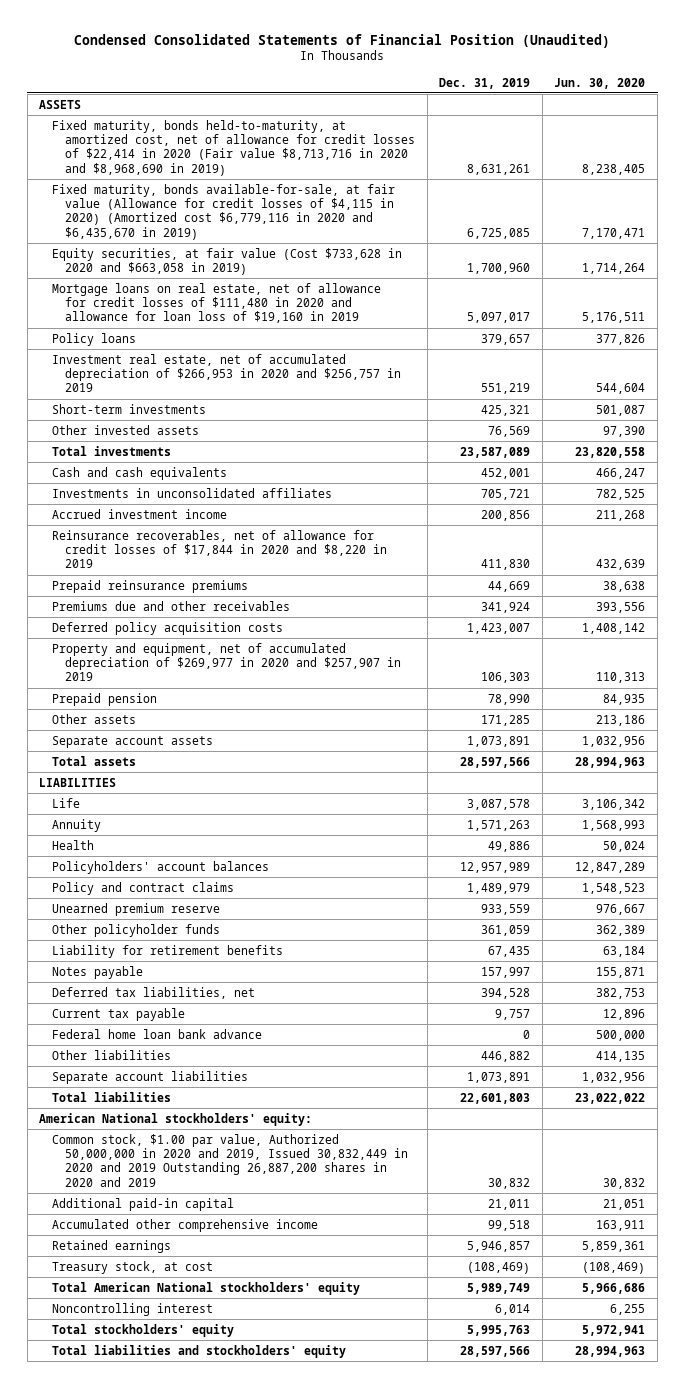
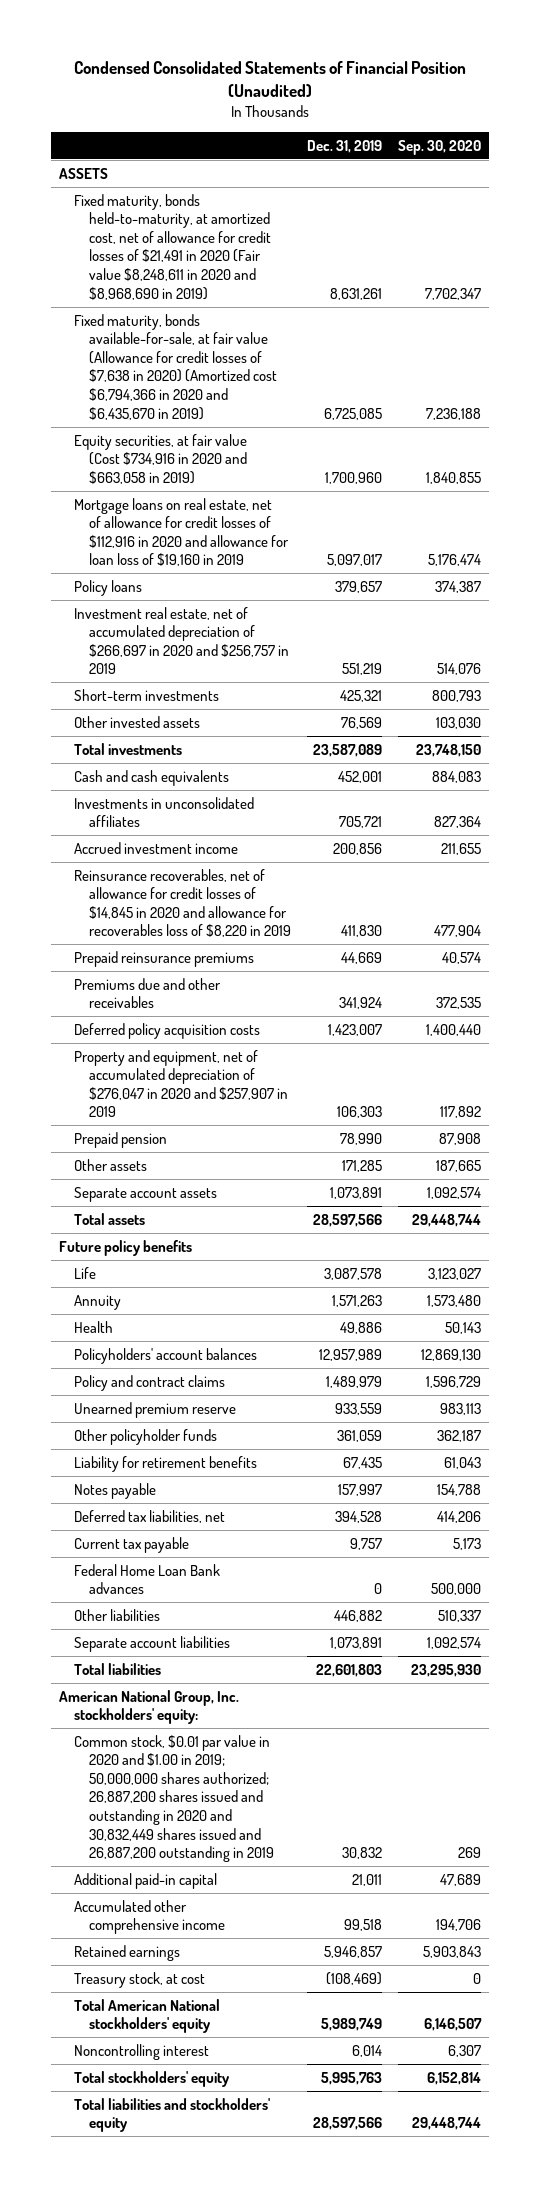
- | Dec. 31, 2019 | Jun. 30, 2020
+ | Dec. 31, 2019 | Sep. 30, 2020
- Fixed maturity, bonds held-to-maturity, at amortized cost, net of allowance for credit losses of $22,414 in 2020 (Fair value $8,713,716 in 2020 and $8,968,690 in 2019) | 8,631,261 | 8,238,405
- Fixed maturity, bonds available-for-sale, at fair value (Allowance for credit losses of $4,115 in 2020) (Amortized cost $6,779,116 in 2020 and $6,435,670 in 2019) | 6,725,085 | 7,170,471
- Equity securities, at fair value (Cost $733,628 in 2020 and $663,058 in 2019) | 1,700,960 | 1,714,264
- Mortgage loans on real estate, net of allowance for credit losses of $111,480 in 2020 and allowance for loan loss of $19,160 in 2019 | 5,097,017 | 5,176,511
+ Fixed maturity, bonds held-to-maturity, at amortized cost, net of allowance for credit losses of $21,491 in 2020 (Fair value $8,248,611 in 2020 and $8,968,690 in 2019) | 8,631,261 | 7,702,347
+ Fixed maturity, bonds available-for-sale, at fair value (Allowance for credit losses of $7,638 in 2020) (Amortized cost $6,794,366 in 2020 and $6,435,670 in 2019) | 6,725,085 | 7,236,188
+ Equity securities, at fair value (Cost $734,916 in 2020 and $663,058 in 2019) | 1,700,960 | 1,840,855
+ Mortgage loans on real estate, net of allowance for credit losses of $112,916 in 2020 and allowance for loan loss of $19,160 in 2019 | 5,097,017 | 5,176,474
- Investment real estate, net of accumulated depreciation of $266,953 in 2020 and $256,757 in 2019 | 551,219 | 544,604
+ Investment real estate, net of accumulated depreciation of $266,697 in 2020 and $256,757 in 2019 | 551,219 | 514,076
- Reinsurance recoverables, net of allowance for credit losses of $17,844 in 2020 and $8,220 in 2019 | 411,830 | 432,639
+ Reinsurance recoverables, net of allowance for credit losses of $14,845 in 2020 and allowance for recoverables loss of $8,220 in 2019 | 411,830 | 477,904
- Property and equipment, net of accumulated depreciation of $269,977 in 2020 and $257,907 in 2019 | 106,303 | 110,313
+ Property and equipment, net of accumulated depreciation of $276,047 in 2020 and $257,907 in 2019 | 106,303 | 117,892
- LIABILITIES
+ Future policy benefits
- Federal home loan bank advance | 0 | 500,000
+ Federal Home Loan Bank advances | 0 | 500,000
- American National stockholders' equity:
- Common stock, $1.00 par value, Authorized 50,000,000 in 2020 and 2019, Issued 30,832,449 in 2020 and 2019 Outstanding 26,887,200 shares in 2020 and 2019 | 30,832 | 30,832
+ American National Group, Inc. stockholders' equity:
+ Common stock, $0.01 par value in 2020 and $1.00 in 2019; 50,000,000 shares authorized; 26,887,200 shares issued and outstanding in 2020 and 30,832,449 shares issued and 26,887,200 outstanding in 2019 | 30,832 | 269

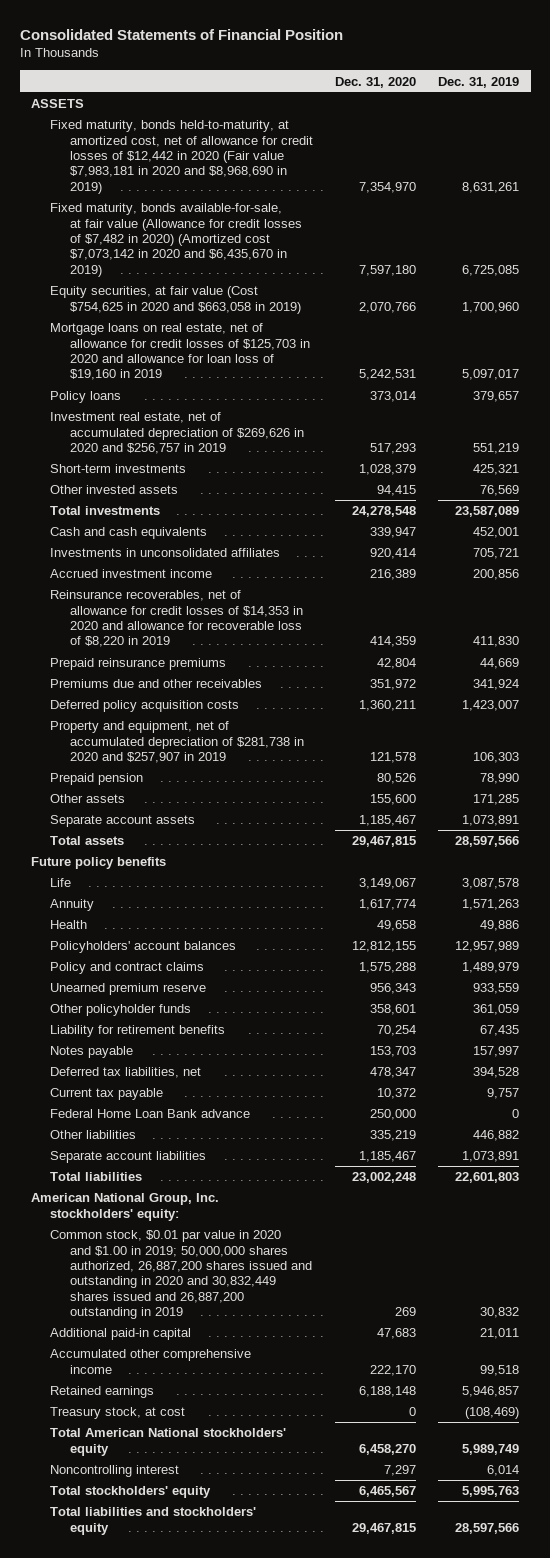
- Condensed Consolidated Statements of Financial Position (Unaudited)
+ Consolidated Statements of Financial Position
- | Dec. 31, 2019 | Sep. 30, 2020
+ | Dec. 31, 2020 | Dec. 31, 2019
- Fixed maturity, bonds held-to-maturity, at amortized cost, net of allowance for credit losses of $21,491 in 2020 (Fair value $8,248,611 in 2020 and $8,968,690 in 2019) | 8,631,261 | 7,702,347
- Fixed maturity, bonds available-for-sale, at fair value (Allowance for credit losses of $7,638 in 2020) (Amortized cost $6,794,366 in 2020 and $6,435,670 in 2019) | 6,725,085 | 7,236,188
- Equity securities, at fair value (Cost $734,916 in 2020 and $663,058 in 2019) | 1,700,960 | 1,840,855
- Mortgage loans on real estate, net of allowance for credit losses of $112,916 in 2020 and allowance for loan loss of $19,160 in 2019 | 5,097,017 | 5,176,474
+ Fixed maturity, bonds held-to-maturity, at amortized cost, net of allowance for credit losses of $12,442 in 2020 (Fair value $7,983,181 in 2020 and $8,968,690 in 2019) | 7,354,970 | 8,631,261
+ Fixed maturity, bonds available-for-sale, at fair value (Allowance for credit losses of $7,482 in 2020) (Amortized cost $7,073,142 in 2020 and $6,435,670 in 2019) | 7,597,180 | 6,725,085
+ Equity securities, at fair value (Cost $754,625 in 2020 and $663,058 in 2019) | 2,070,766 | 1,700,960
+ Mortgage loans on real estate, net of allowance for credit losses of $125,703 in 2020 and allowance for loan loss of $19,160 in 2019 | 5,242,531 | 5,097,017
- Investment real estate, net of accumulated depreciation of $266,697 in 2020 and $256,757 in 2019 | 551,219 | 514,076
+ Investment real estate, net of accumulated depreciation of $269,626 in 2020 and $256,757 in 2019 | 517,293 | 551,219
- Reinsurance recoverables, net of allowance for credit losses of $14,845 in 2020 and allowance for recoverables loss of $8,220 in 2019 | 411,830 | 477,904
+ Reinsurance recoverables, net of allowance for credit losses of $14,353 in 2020 and allowance for recoverable loss of $8,220 in 2019 | 414,359 | 411,830
- Property and equipment, net of accumulated depreciation of $276,047 in 2020 and $257,907 in 2019 | 106,303 | 117,892
+ Property and equipment, net of accumulated depreciation of $281,738 in 2020 and $257,907 in 2019 | 121,578 | 106,303
- Federal Home Loan Bank advances | 0 | 500,000
+ Federal Home Loan Bank advance | 250,000 | 0
- Common stock, $0.01 par value in 2020 and $1.00 in 2019; 50,000,000 shares authorized; 26,887,200 shares issued and outstanding in 2020 and 30,832,449 shares issued and 26,887,200 outstanding in 2019 | 30,832 | 269
+ Common stock, $0.01 par value in 2020 and $1.00 in 2019; 50,000,000 shares authorized, 26,887,200 shares issued and outstanding in 2020 and 30,832,449 shares issued and 26,887,200 outstanding in 2019 | 269 | 30,832

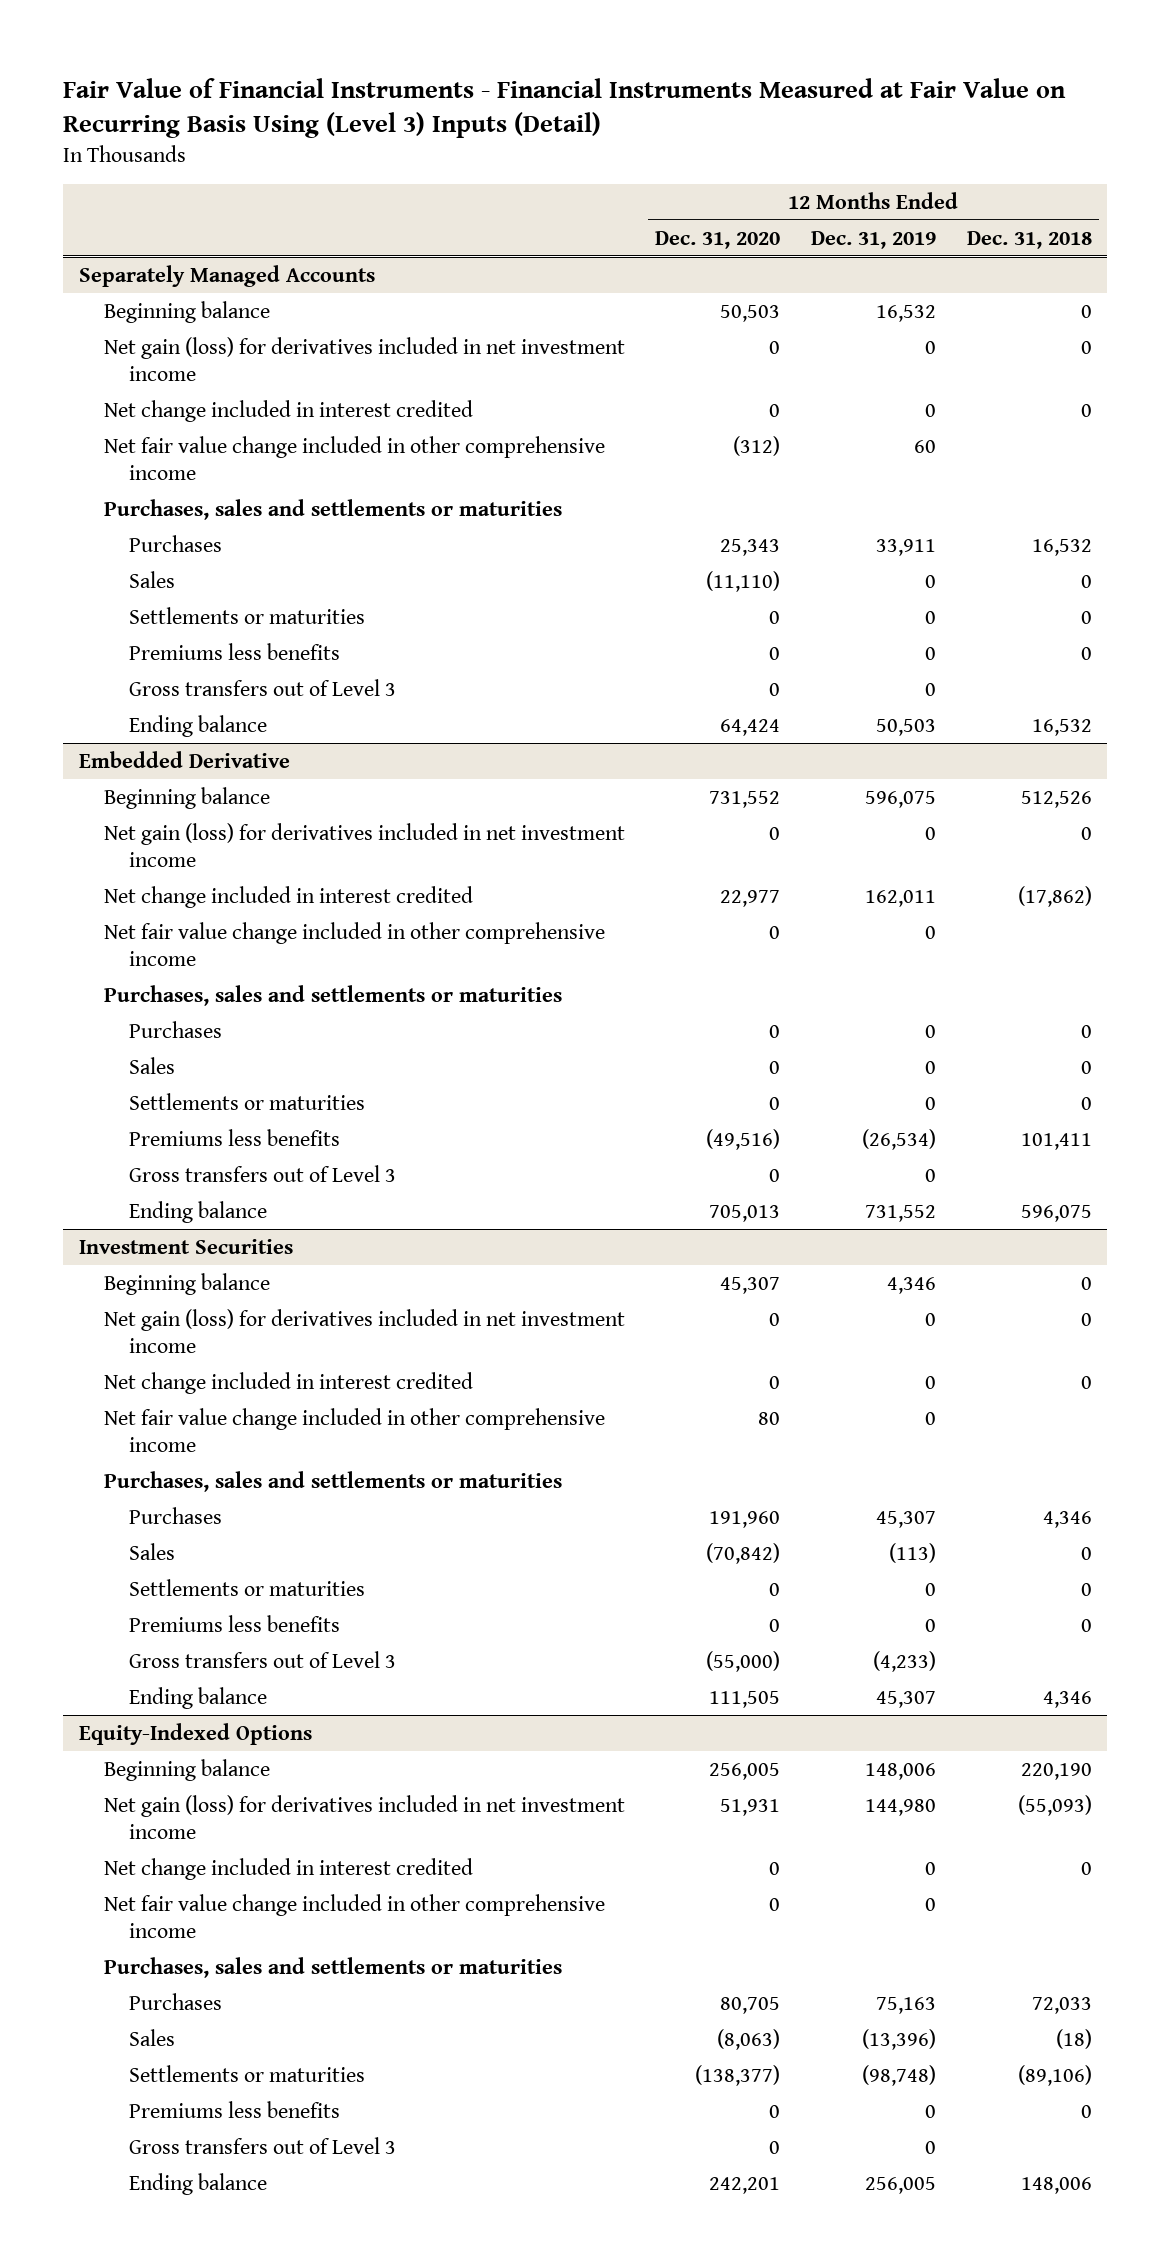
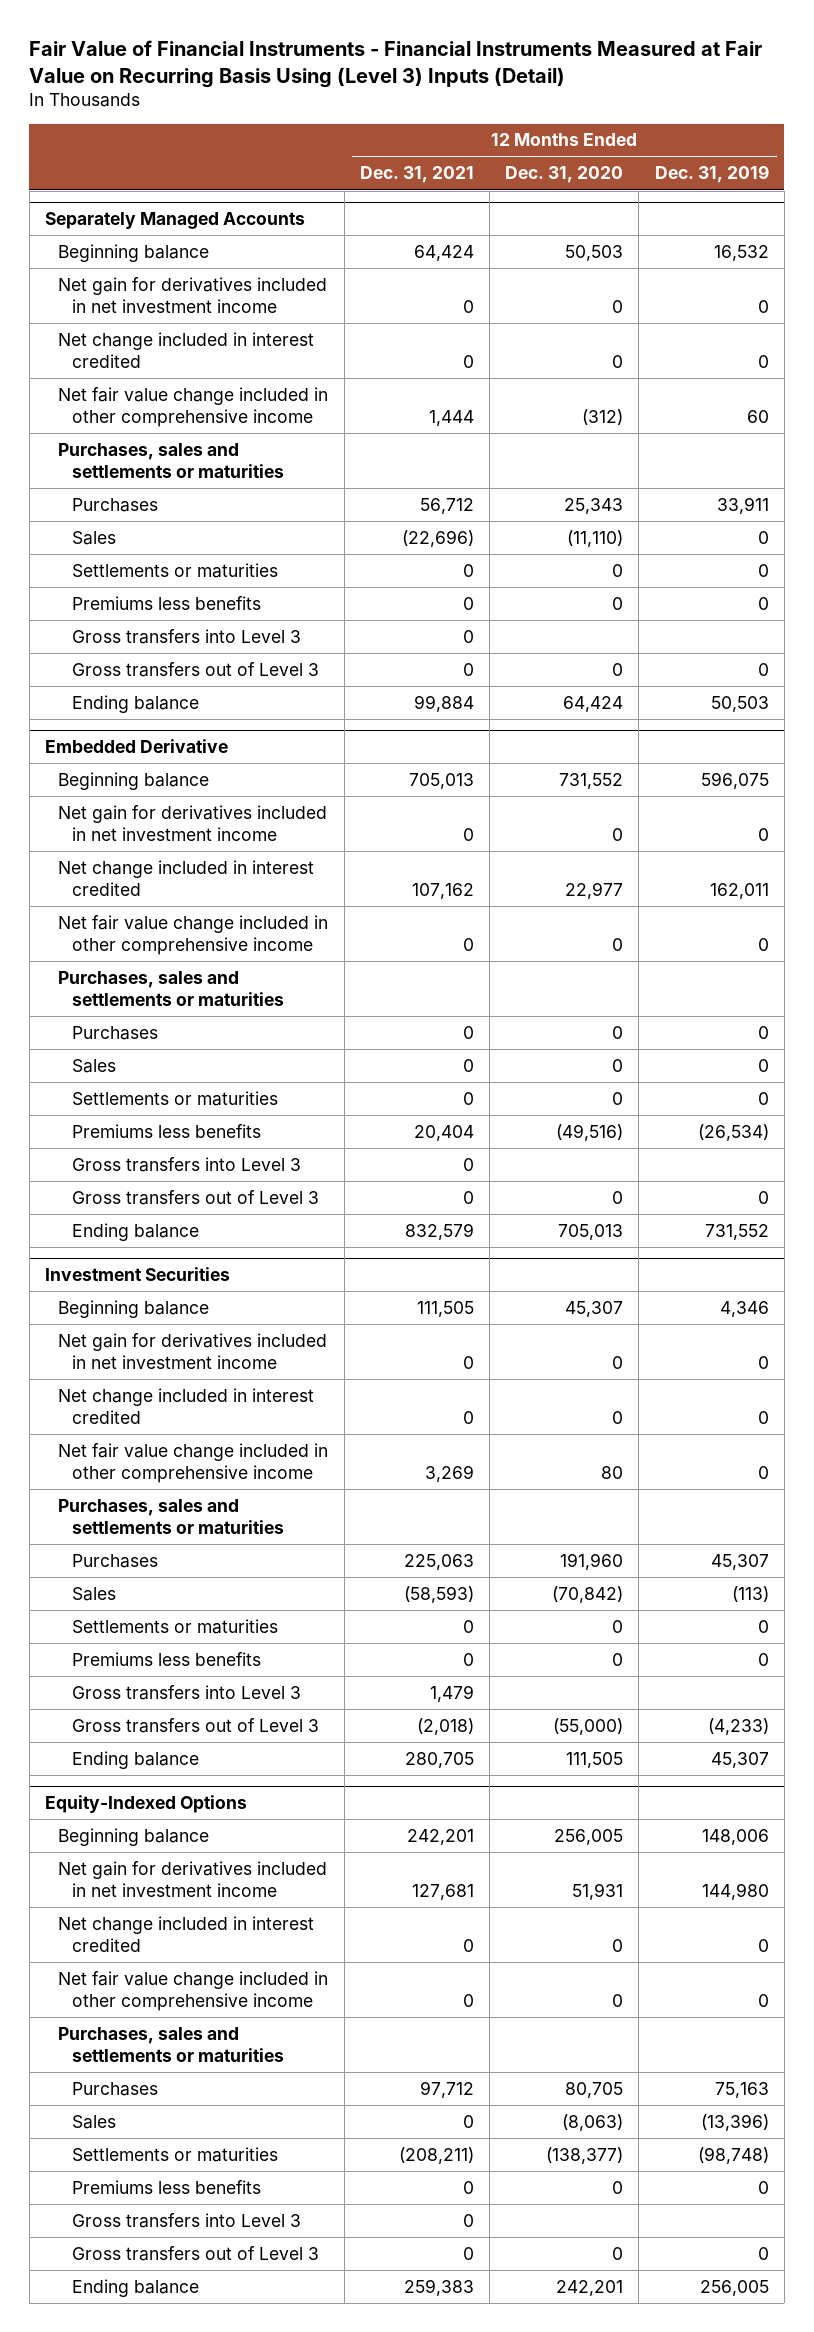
- | 12 Months Ended Dec. 31, 2020 | 12 Months Ended Dec. 31, 2019 | 12 Months Ended Dec. 31, 2018
+ | 12 Months Ended Dec. 31, 2021 | 12 Months Ended Dec. 31, 2020 | 12 Months Ended Dec. 31, 2019
@ Separately Managed Accounts
- Net gain (loss) for derivatives included in net investment income | 0 | 0 | 0
+ Net gain for derivatives included in net investment income | 0 | 0 | 0
+ Gross transfers into Level 3 | 0 | |
@ Embedded Derivative
- Net gain (loss) for derivatives included in net investment income | 0 | 0 | 0
+ Net gain for derivatives included in net investment income | 0 | 0 | 0
+ Gross transfers into Level 3 | 0 | |
@ Investment Securities
- Net gain (loss) for derivatives included in net investment income | 0 | 0 | 0
+ Net gain for derivatives included in net investment income | 0 | 0 | 0
+ Gross transfers into Level 3 | 1,479 | |
@ Equity-Indexed Options
- Net gain (loss) for derivatives included in net investment income | 51,931 | 144,980 | (55,093)
+ Net gain for derivatives included in net investment income | 127,681 | 51,931 | 144,980
+ Gross transfers into Level 3 | 0 | |

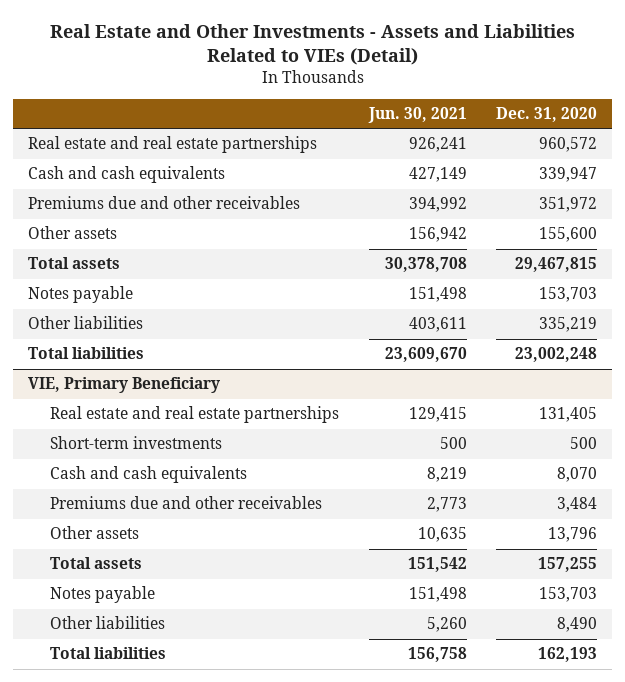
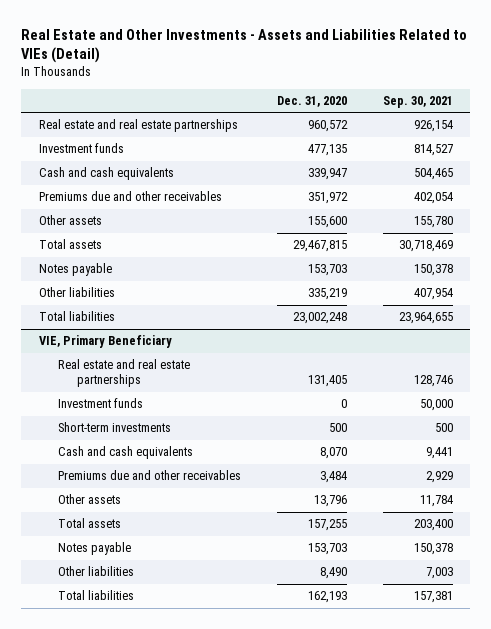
- | Jun. 30, 2021 | Dec. 31, 2020
+ | Dec. 31, 2020 | Sep. 30, 2021
+ Investment funds | 477,135 | 814,527
@ VIE, Primary Beneficiary
+ Investment funds | 0 | 50,000

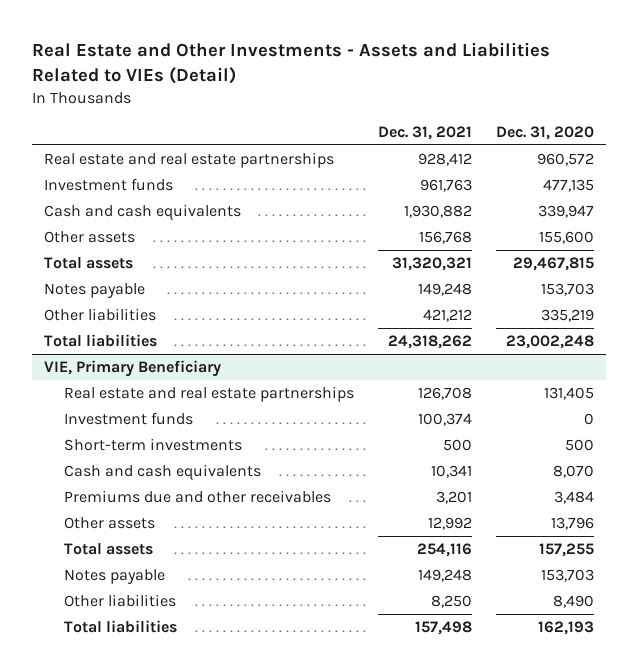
- | Dec. 31, 2020 | Sep. 30, 2021
+ | Dec. 31, 2021 | Dec. 31, 2020
- Premiums due and other receivables | 351,972 | 402,054

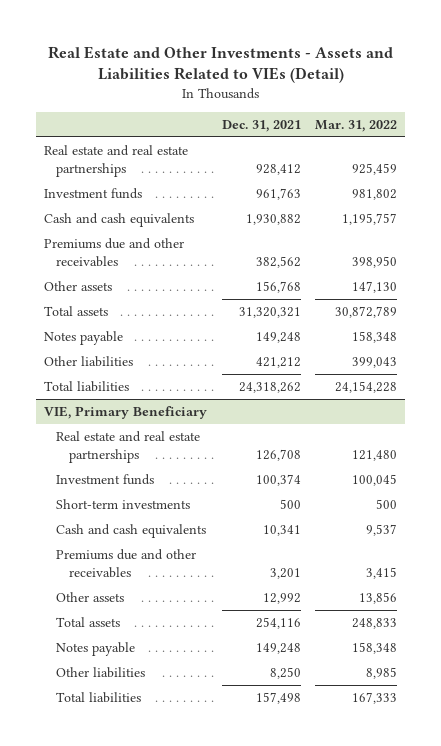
- | Dec. 31, 2021 | Dec. 31, 2020
+ | Dec. 31, 2021 | Mar. 31, 2022
+ Premiums due and other receivables | 382,562 | 398,950

